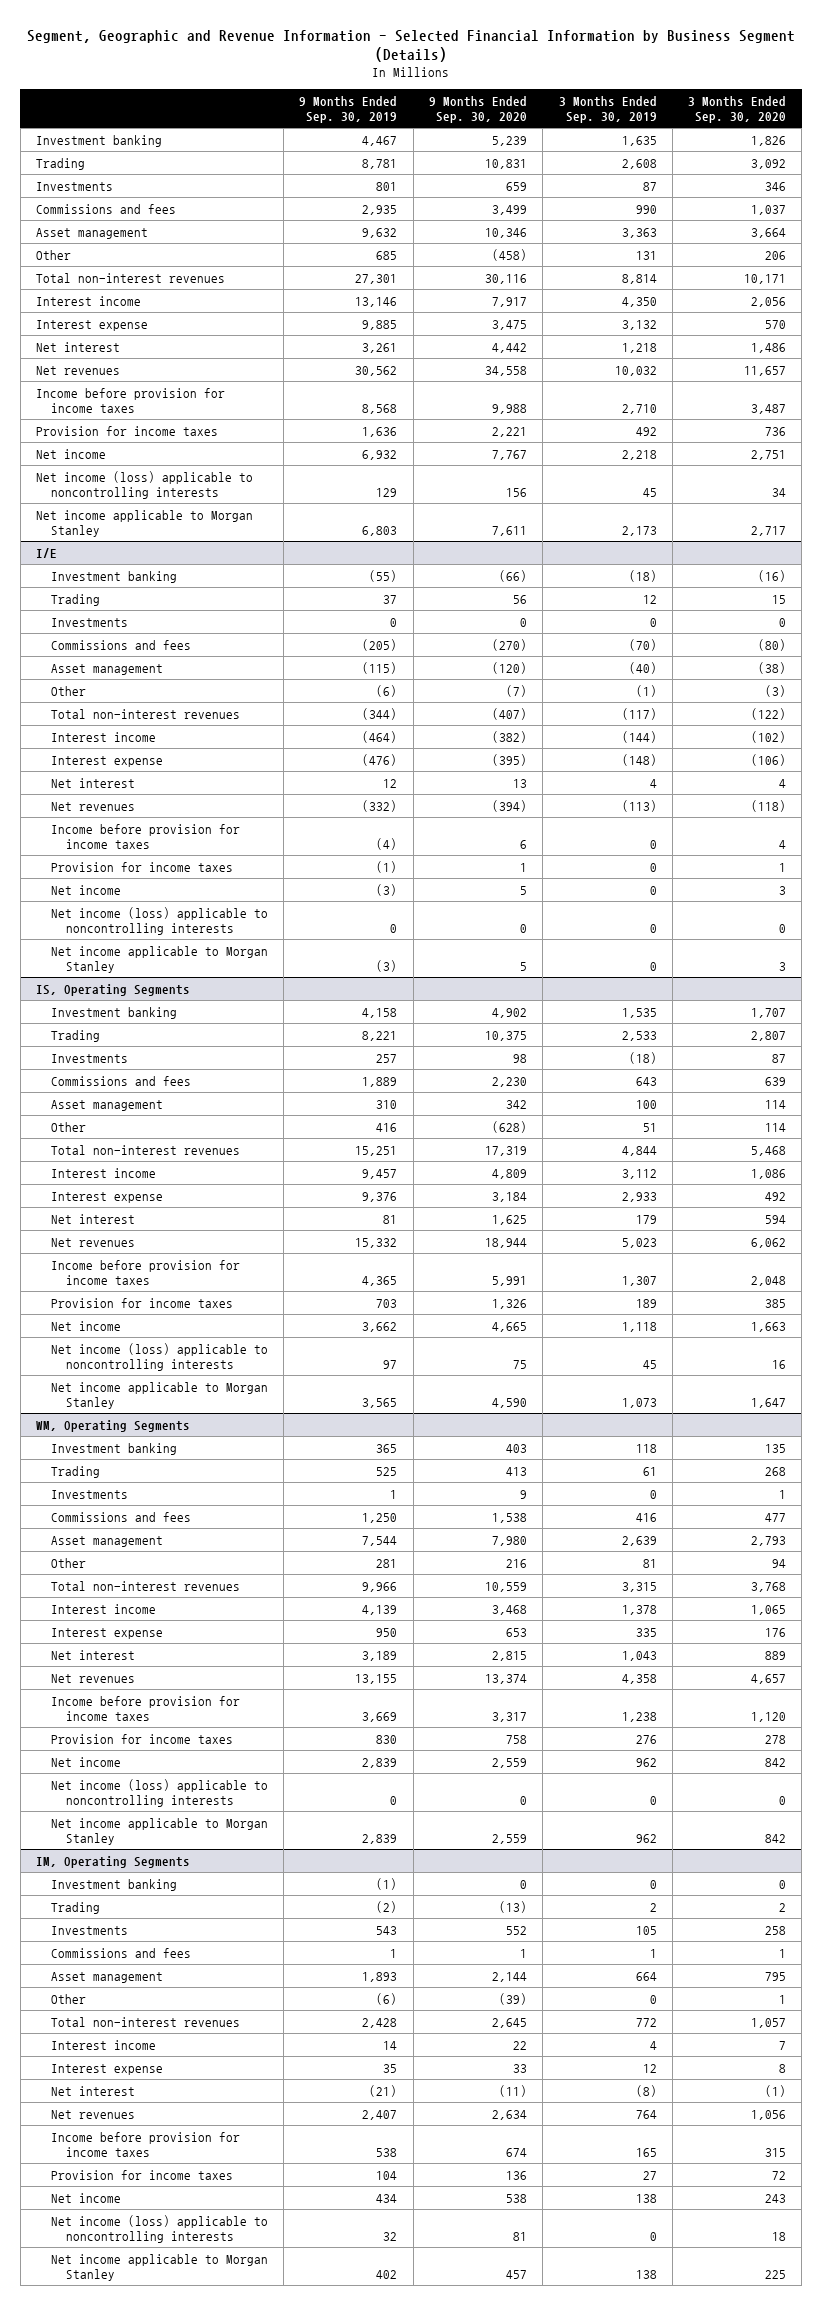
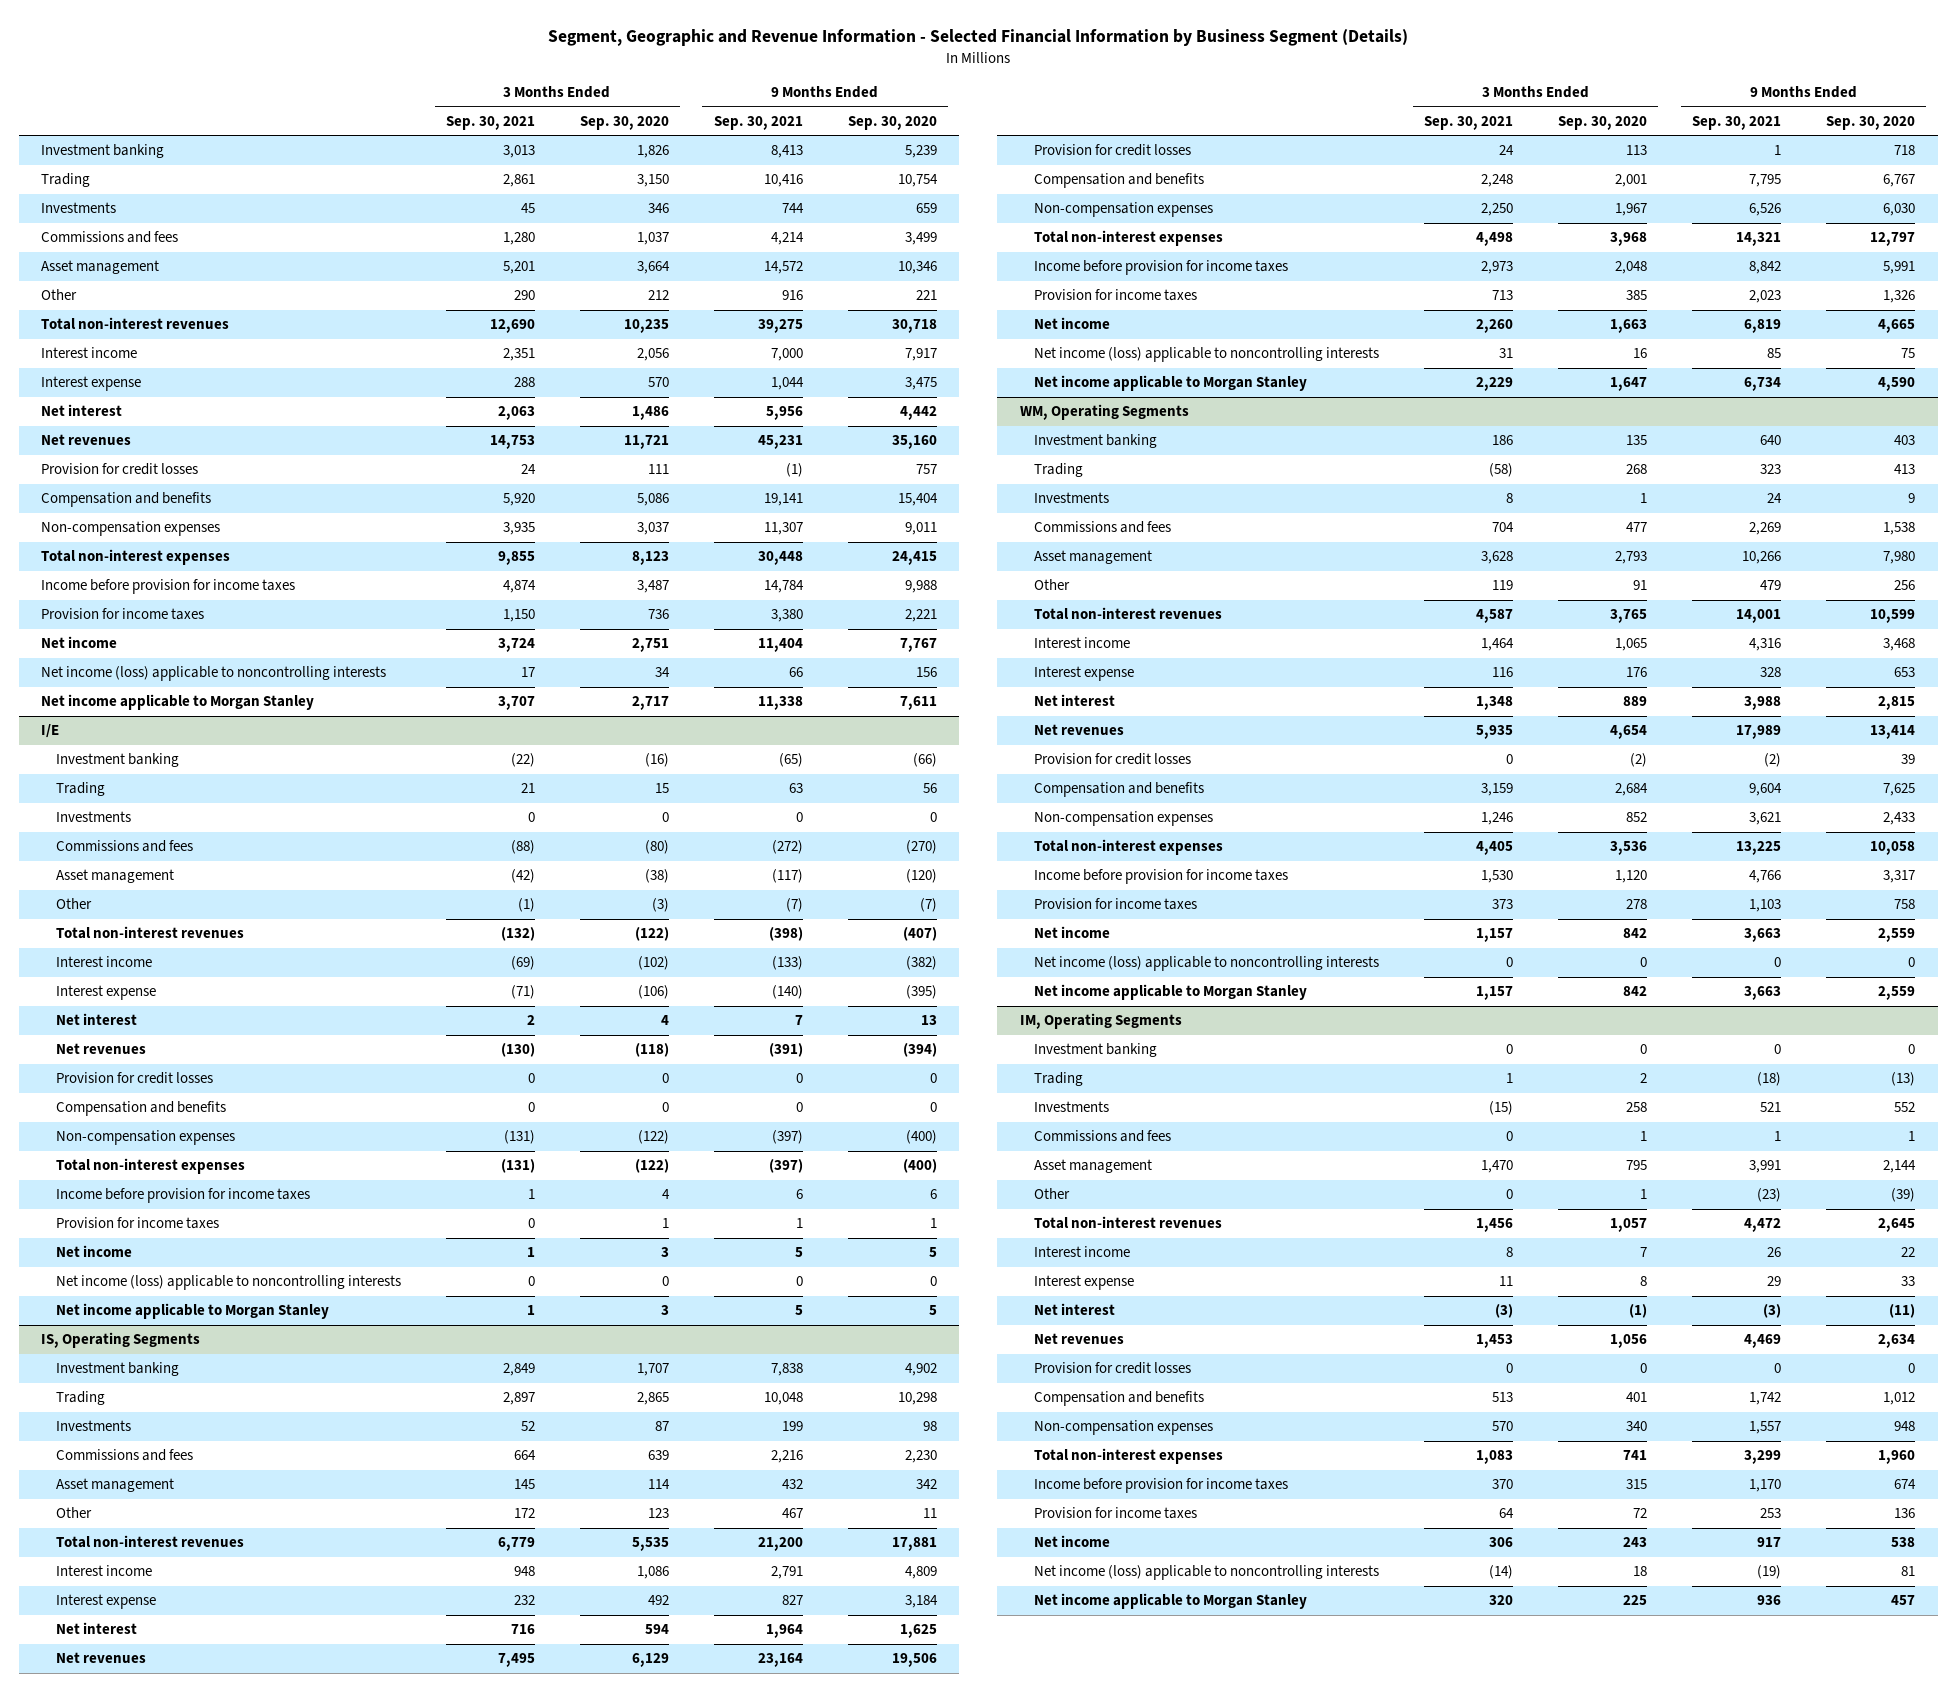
- | 9 Months Ended Sep. 30, 2019 | 9 Months Ended Sep. 30, 2020 | 3 Months Ended Sep. 30, 2019 | 3 Months Ended Sep. 30, 2020
+ | 3 Months Ended Sep. 30, 2021 | 3 Months Ended Sep. 30, 2020 | 9 Months Ended Sep. 30, 2021 | 9 Months Ended Sep. 30, 2020
- Trading | 8,781 | 10,831 | 2,608 | 3,092
+ Trading | 2,861 | 3,150 | 10,416 | 10,754
- Other | 685 | (458) | 131 | 206
- Total non-interest revenues | 27,301 | 30,116 | 8,814 | 10,171
+ Other | 290 | 212 | 916 | 221
+ Total non-interest revenues | 12,690 | 10,235 | 39,275 | 30,718
- Net revenues | 30,562 | 34,558 | 10,032 | 11,657
+ Net revenues | 14,753 | 11,721 | 45,231 | 35,160
+ Provision for credit losses | 24 | 111 | (1) | 757
+ Compensation and benefits | 5,920 | 5,086 | 19,141 | 15,404
+ Non-compensation expenses | 3,935 | 3,037 | 11,307 | 9,011
+ Total non-interest expenses | 9,855 | 8,123 | 30,448 | 24,415
@ I/E
+ Provision for credit losses | 0 | 0 | 0 | 0
+ Compensation and benefits | 0 | 0 | 0 | 0
+ Non-compensation expenses | (131) | (122) | (397) | (400)
+ Total non-interest expenses | (131) | (122) | (397) | (400)
@ IS, Operating Segments
- Trading | 8,221 | 10,375 | 2,533 | 2,807
+ Trading | 2,897 | 2,865 | 10,048 | 10,298
- Other | 416 | (628) | 51 | 114
- Total non-interest revenues | 15,251 | 17,319 | 4,844 | 5,468
+ Other | 172 | 123 | 467 | 11
+ Total non-interest revenues | 6,779 | 5,535 | 21,200 | 17,881
- Net revenues | 15,332 | 18,944 | 5,023 | 6,062
+ Net revenues | 7,495 | 6,129 | 23,164 | 19,506
+ Provision for credit losses | 24 | 113 | 1 | 718
+ Compensation and benefits | 2,248 | 2,001 | 7,795 | 6,767
+ Non-compensation expenses | 2,250 | 1,967 | 6,526 | 6,030
+ Total non-interest expenses | 4,498 | 3,968 | 14,321 | 12,797
@ WM, Operating Segments
- Other | 281 | 216 | 81 | 94
- Total non-interest revenues | 9,966 | 10,559 | 3,315 | 3,768
+ Other | 119 | 91 | 479 | 256
+ Total non-interest revenues | 4,587 | 3,765 | 14,001 | 10,599
- Net revenues | 13,155 | 13,374 | 4,358 | 4,657
+ Net revenues | 5,935 | 4,654 | 17,989 | 13,414
+ Provision for credit losses | 0 | (2) | (2) | 39
+ Compensation and benefits | 3,159 | 2,684 | 9,604 | 7,625
+ Non-compensation expenses | 1,246 | 852 | 3,621 | 2,433
+ Total non-interest expenses | 4,405 | 3,536 | 13,225 | 10,058
@ IM, Operating Segments
+ Provision for credit losses | 0 | 0 | 0 | 0
+ Compensation and benefits | 513 | 401 | 1,742 | 1,012
+ Non-compensation expenses | 570 | 340 | 1,557 | 948
+ Total non-interest expenses | 1,083 | 741 | 3,299 | 1,960

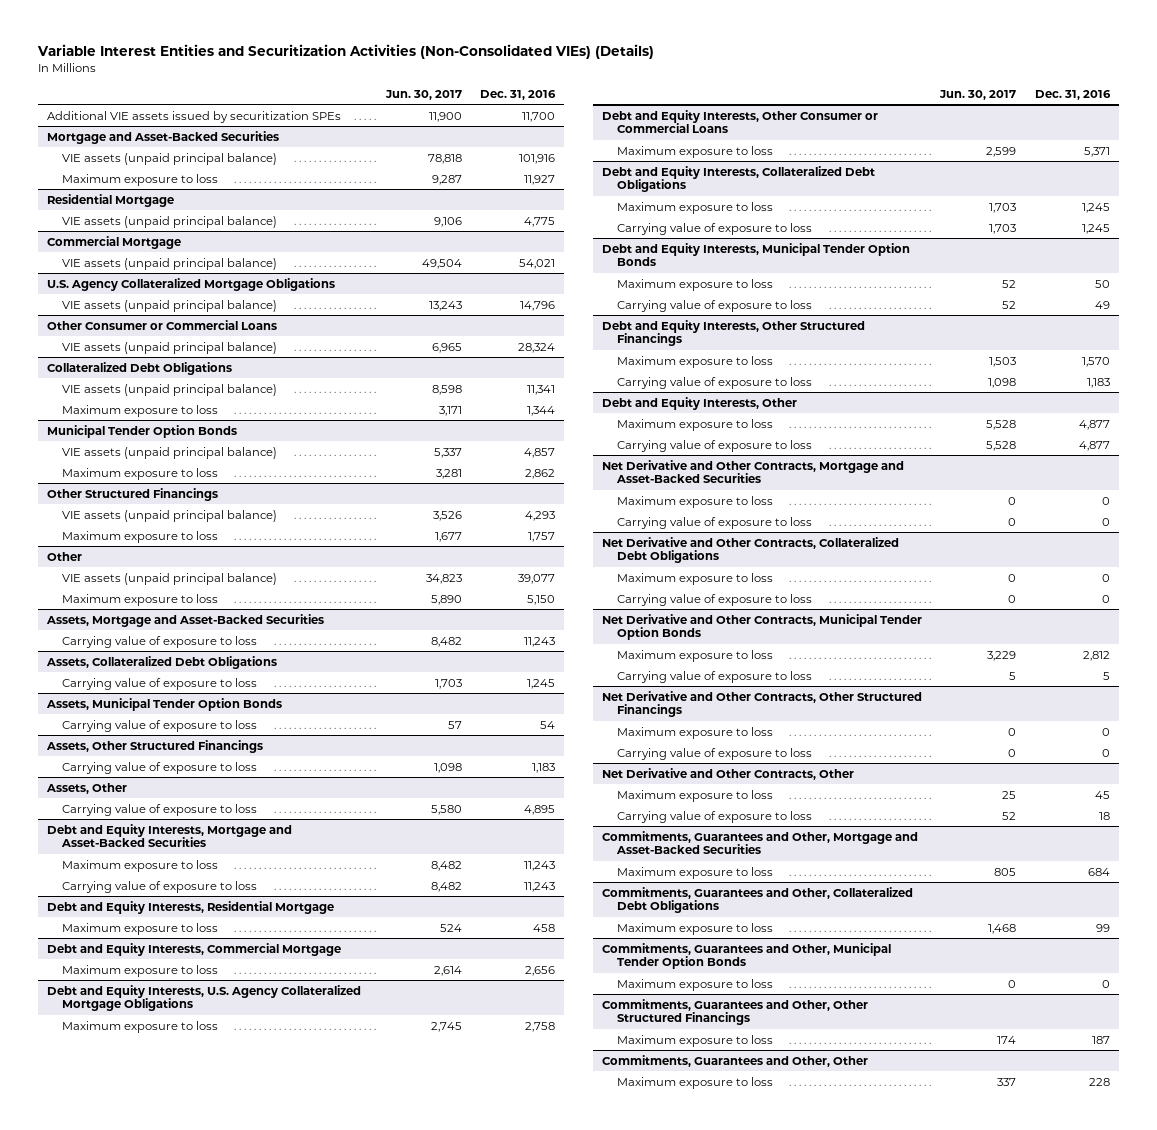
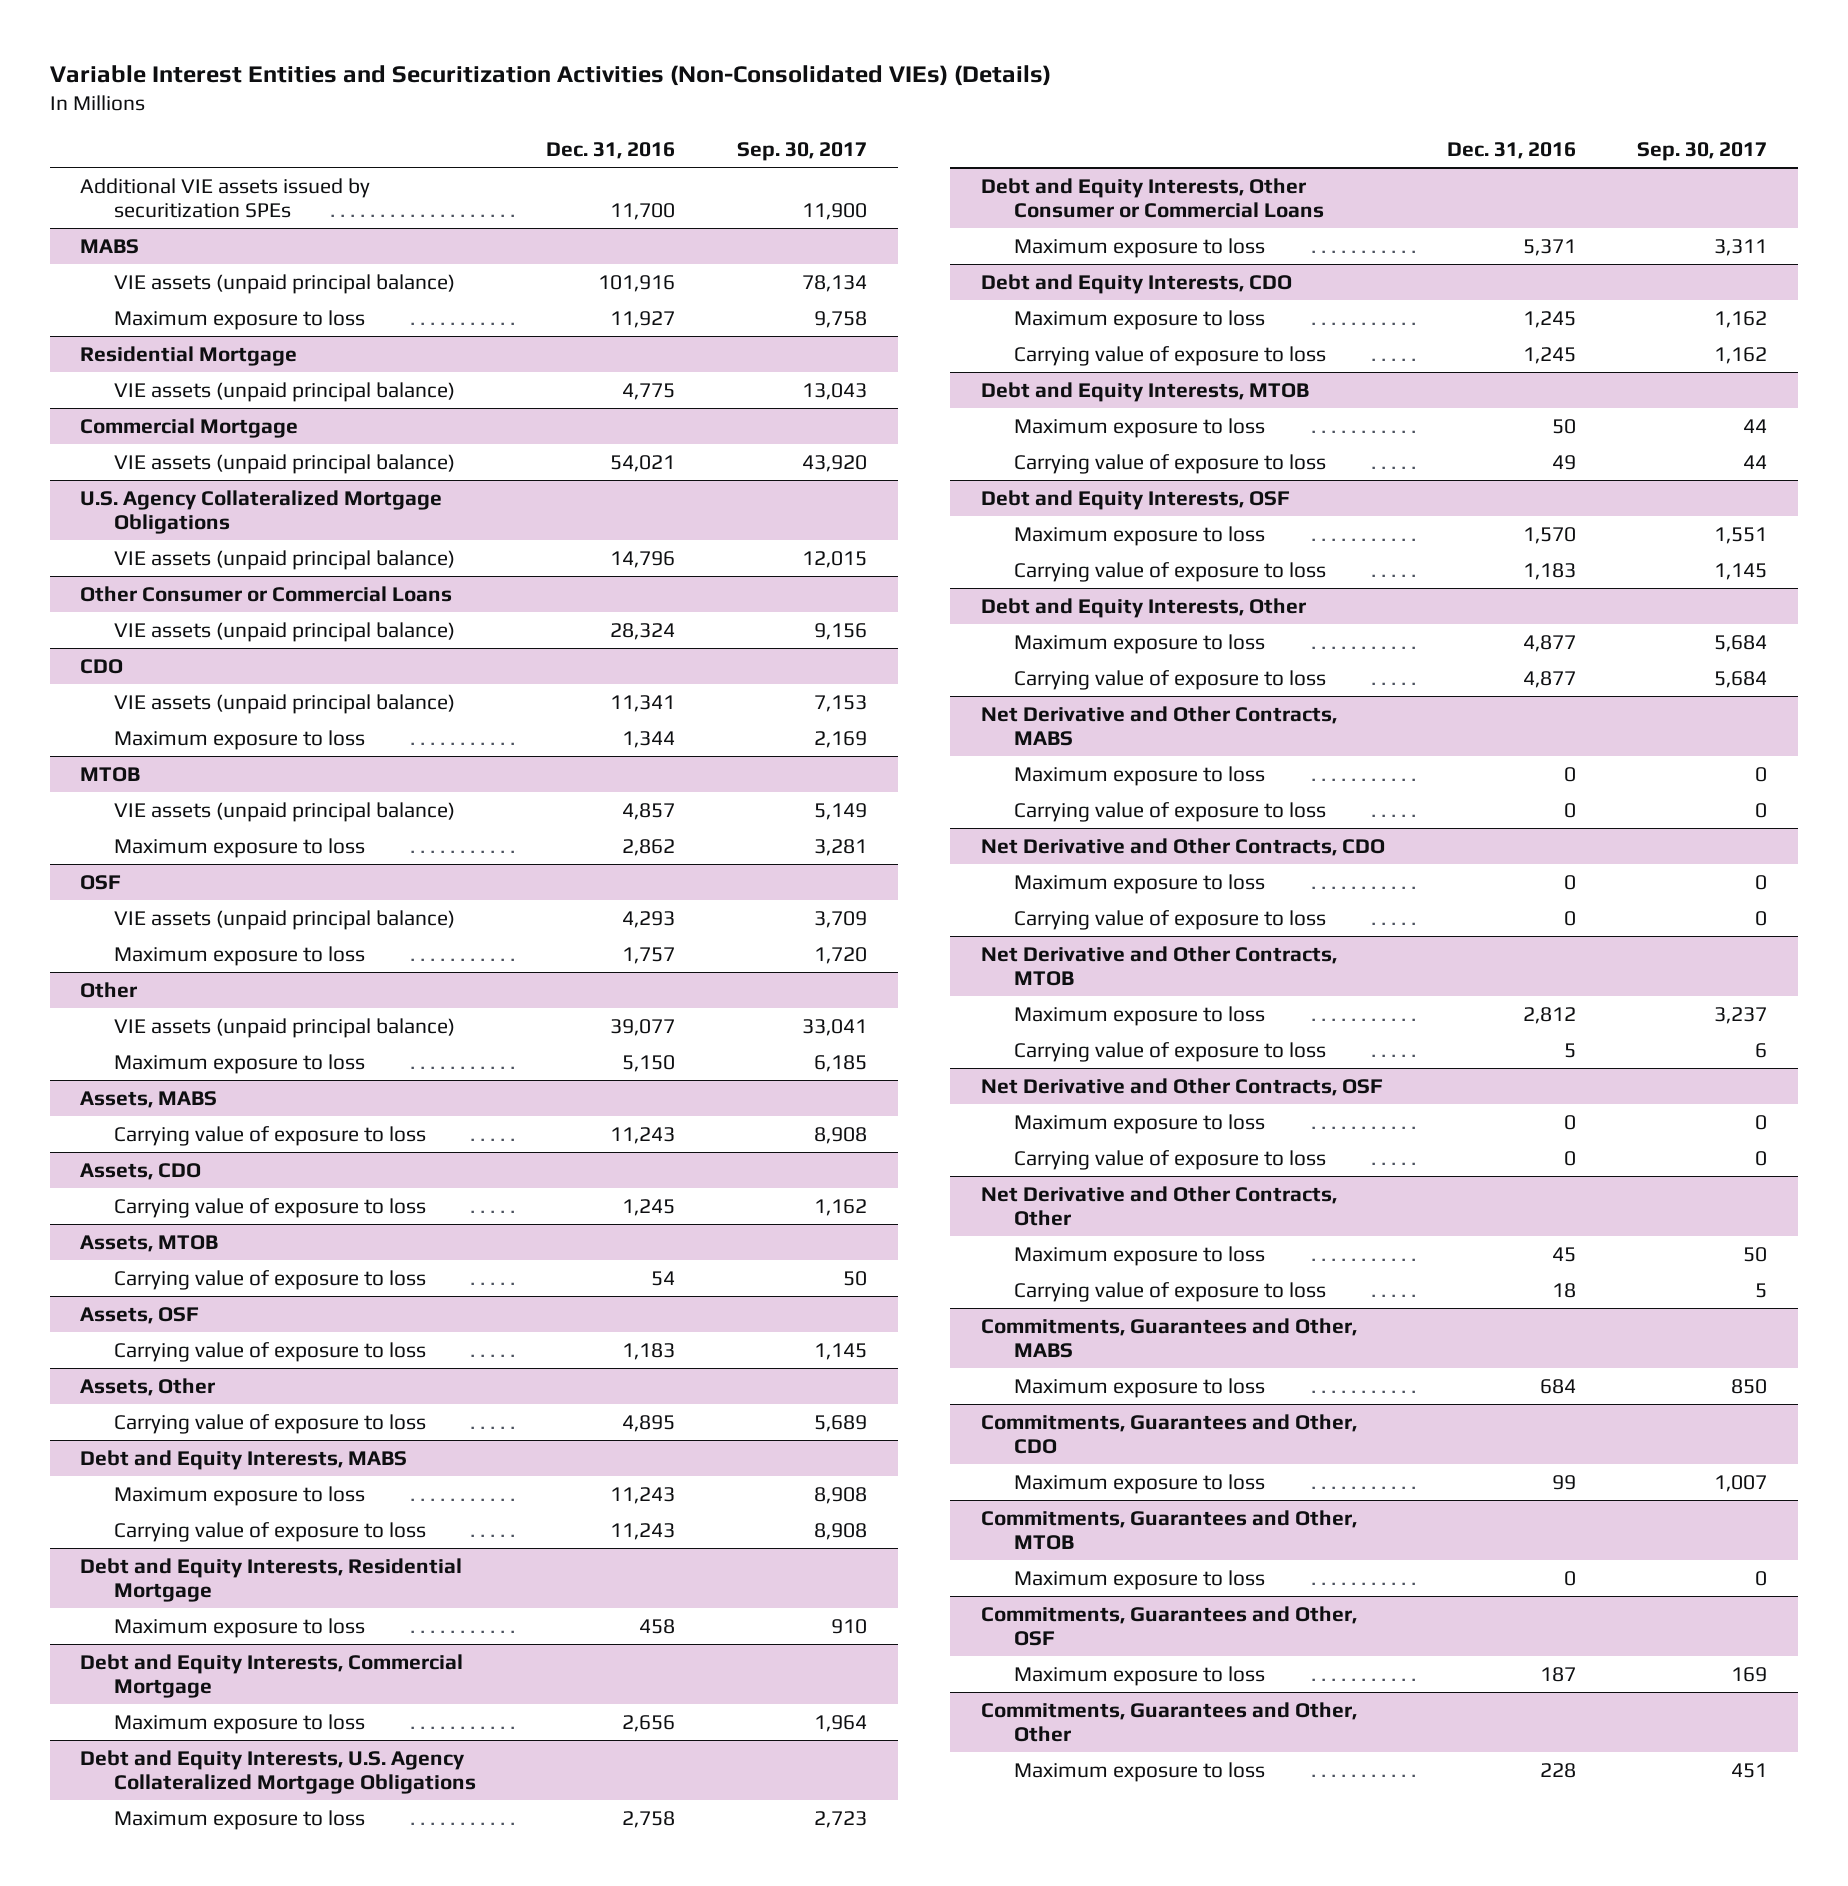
- | Jun. 30, 2017 | Dec. 31, 2016
+ | Dec. 31, 2016 | Sep. 30, 2017
- Mortgage and Asset-Backed Securities
+ MABS
- Collateralized Debt Obligations
+ CDO
- Municipal Tender Option Bonds
+ MTOB
- Other Structured Financings
+ OSF
- Assets, Mortgage and Asset-Backed Securities
+ Assets, MABS
- Assets, Collateralized Debt Obligations
+ Assets, CDO
- Assets, Municipal Tender Option Bonds
+ Assets, MTOB
- Assets, Other Structured Financings
+ Assets, OSF
- Debt and Equity Interests, Mortgage and Asset-Backed Securities
+ Debt and Equity Interests, MABS
- Debt and Equity Interests, Collateralized Debt Obligations
+ Debt and Equity Interests, CDO
- Debt and Equity Interests, Municipal Tender Option Bonds
+ Debt and Equity Interests, MTOB
- Debt and Equity Interests, Other Structured Financings
+ Debt and Equity Interests, OSF
- Net Derivative and Other Contracts, Mortgage and Asset-Backed Securities
+ Net Derivative and Other Contracts, MABS
- Net Derivative and Other Contracts, Collateralized Debt Obligations
+ Net Derivative and Other Contracts, CDO
- Net Derivative and Other Contracts, Municipal Tender Option Bonds
+ Net Derivative and Other Contracts, MTOB
- Net Derivative and Other Contracts, Other Structured Financings
+ Net Derivative and Other Contracts, OSF
- Commitments, Guarantees and Other, Mortgage and Asset-Backed Securities
+ Commitments, Guarantees and Other, MABS
- Commitments, Guarantees and Other, Collateralized Debt Obligations
+ Commitments, Guarantees and Other, CDO
- Commitments, Guarantees and Other, Municipal Tender Option Bonds
+ Commitments, Guarantees and Other, MTOB
- Commitments, Guarantees and Other, Other Structured Financings
+ Commitments, Guarantees and Other, OSF

